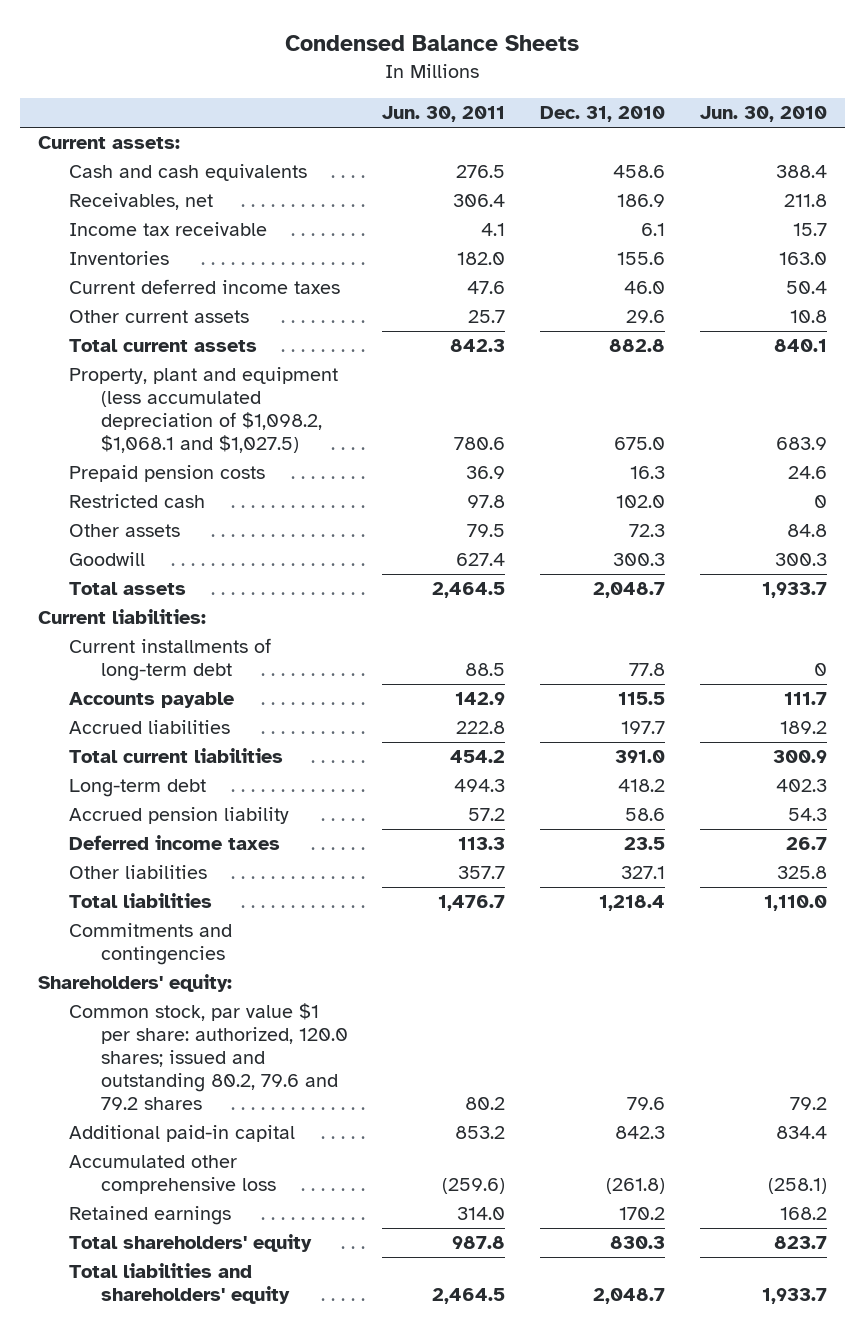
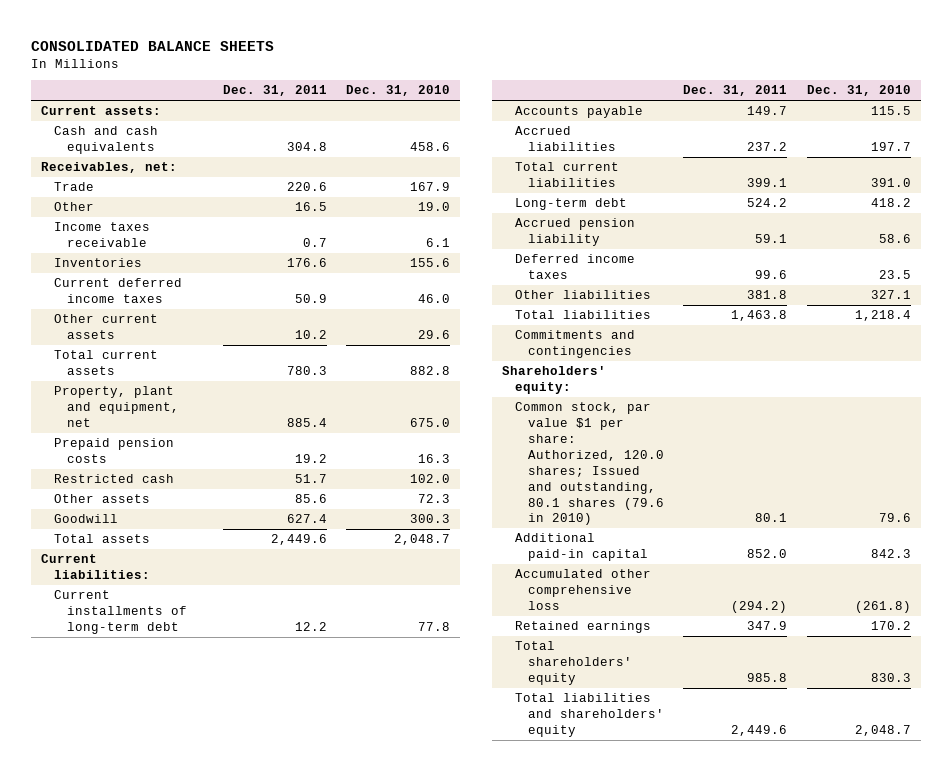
- Condensed Balance Sheets
+ CONSOLIDATED BALANCE SHEETS
- | Jun. 30, 2011 | Dec. 31, 2010 | Jun. 30, 2010
+ | Dec. 31, 2011 | Dec. 31, 2010
- Receivables, net | 306.4 | 186.9 | 211.8
- Income tax receivable | 4.1 | 6.1 | 15.7
+ Receivables, net:
+ Trade | 220.6 | 167.9
+ Other | 16.5 | 19.0
+ Income taxes receivable | 0.7 | 6.1
- Property, plant and equipment (less accumulated depreciation of $1,098.2, $1,068.1 and $1,027.5) | 780.6 | 675.0 | 683.9
+ Property, plant and equipment, net | 885.4 | 675.0
- Common stock, par value $1 per share: authorized, 120.0 shares; issued and outstanding 80.2, 79.6 and 79.2 shares | 80.2 | 79.6 | 79.2
+ Common stock, par value $1 per share: Authorized, 120.0 shares; Issued and outstanding, 80.1 shares (79.6 in 2010) | 80.1 | 79.6

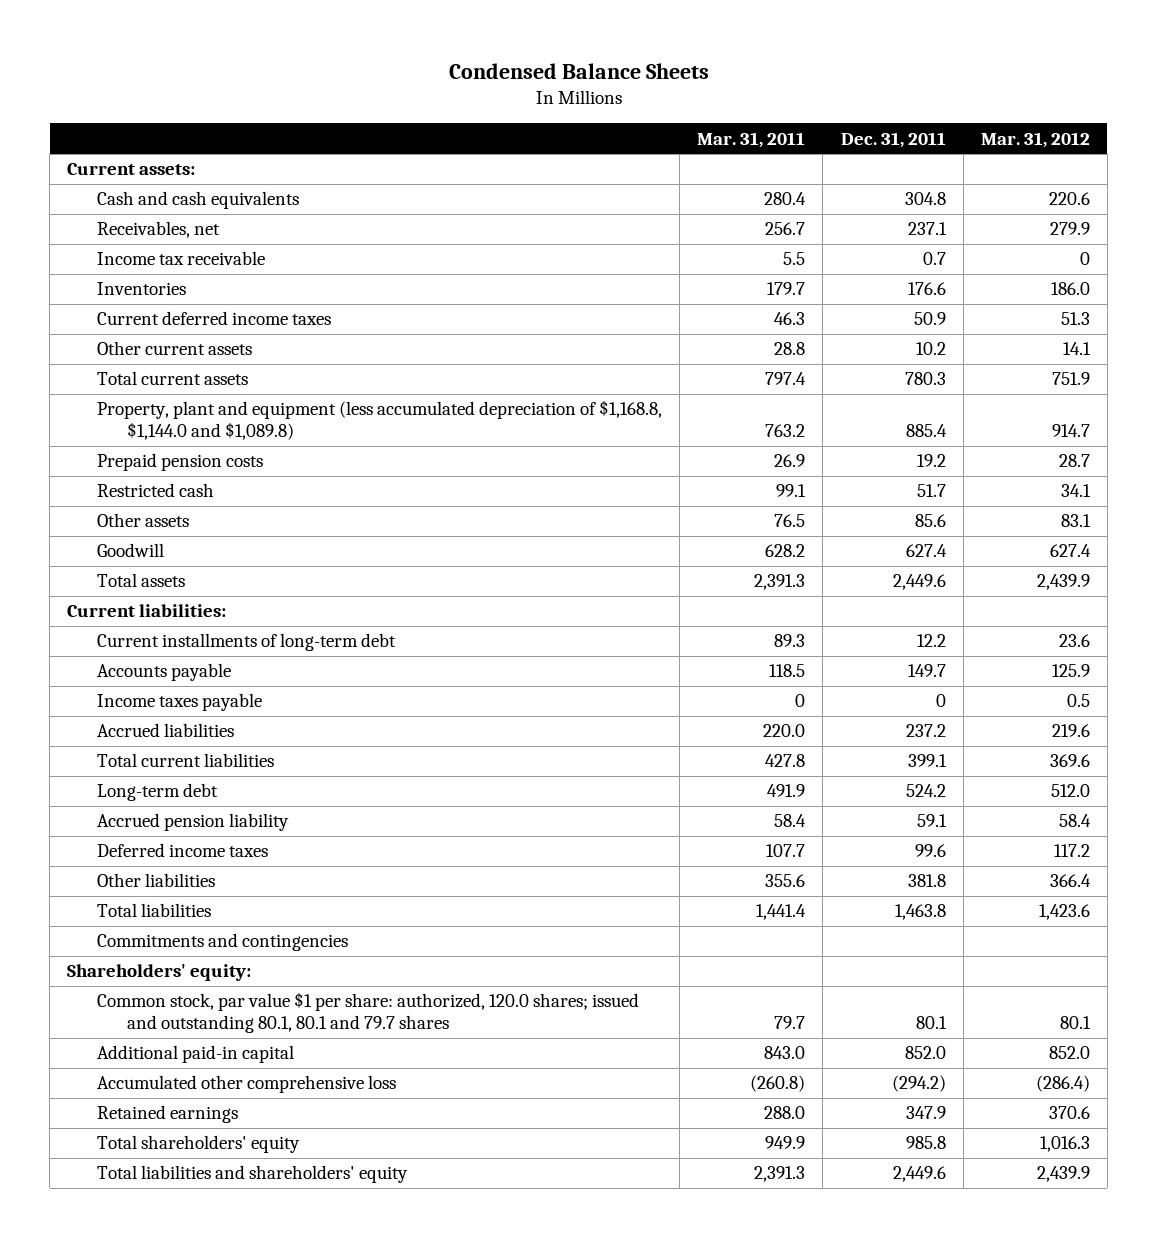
- CONSOLIDATED BALANCE SHEETS
+ Condensed Balance Sheets
- | Dec. 31, 2011 | Dec. 31, 2010
+ | Mar. 31, 2011 | Dec. 31, 2011 | Mar. 31, 2012
- Receivables, net:
- Trade | 220.6 | 167.9
- Other | 16.5 | 19.0
- Income taxes receivable | 0.7 | 6.1
+ Receivables, net | 256.7 | 237.1 | 279.9
+ Income tax receivable | 5.5 | 0.7 | 0
- Property, plant and equipment, net | 885.4 | 675.0
+ Property, plant and equipment (less accumulated depreciation of $1,168.8, $1,144.0 and $1,089.8) | 763.2 | 885.4 | 914.7
+ Income taxes payable | 0 | 0 | 0.5
- Common stock, par value $1 per share: Authorized, 120.0 shares; Issued and outstanding, 80.1 shares (79.6 in 2010) | 80.1 | 79.6
+ Common stock, par value $1 per share: authorized, 120.0 shares; issued and outstanding 80.1, 80.1 and 79.7 shares | 79.7 | 80.1 | 80.1

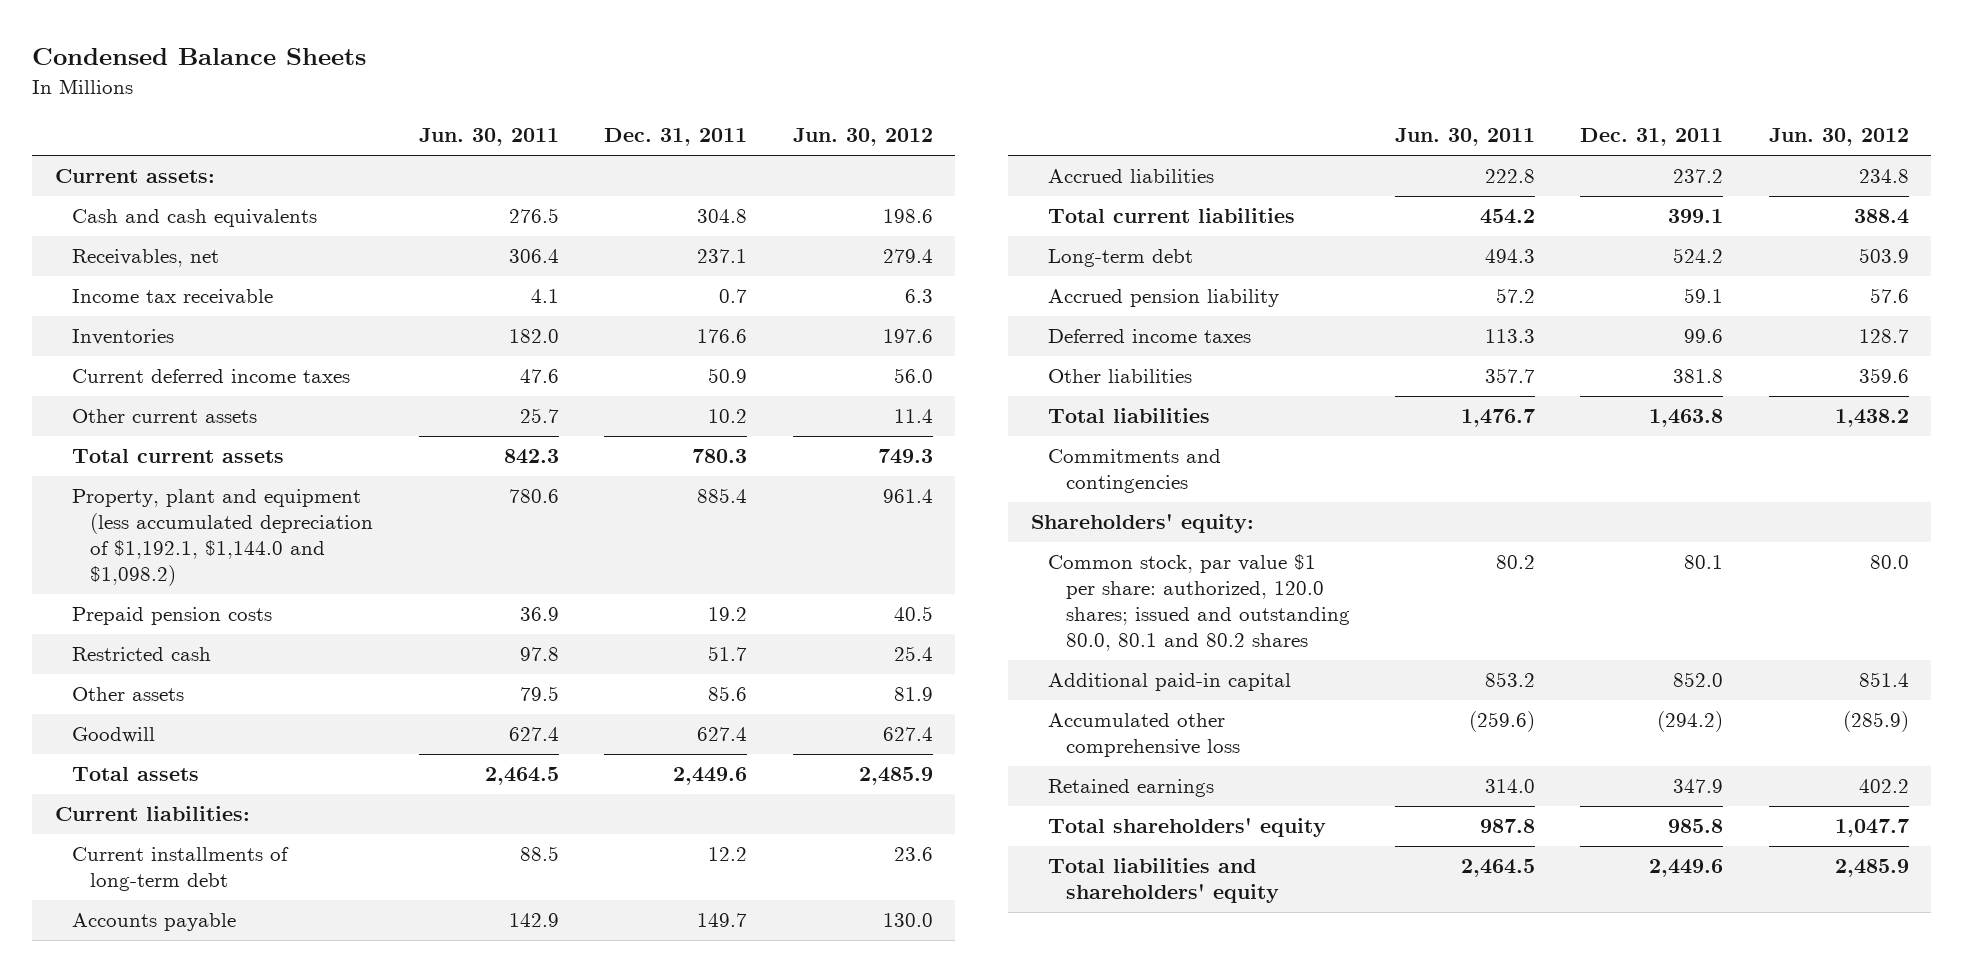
- | Mar. 31, 2011 | Dec. 31, 2011 | Mar. 31, 2012
+ | Jun. 30, 2011 | Dec. 31, 2011 | Jun. 30, 2012
- Property, plant and equipment (less accumulated depreciation of $1,168.8, $1,144.0 and $1,089.8) | 763.2 | 885.4 | 914.7
+ Property, plant and equipment (less accumulated depreciation of $1,192.1, $1,144.0 and $1,098.2) | 780.6 | 885.4 | 961.4
- Income taxes payable | 0 | 0 | 0.5
- Common stock, par value $1 per share: authorized, 120.0 shares; issued and outstanding 80.1, 80.1 and 79.7 shares | 79.7 | 80.1 | 80.1
+ Common stock, par value $1 per share: authorized, 120.0 shares; issued and outstanding 80.0, 80.1 and 80.2 shares | 80.2 | 80.1 | 80.0

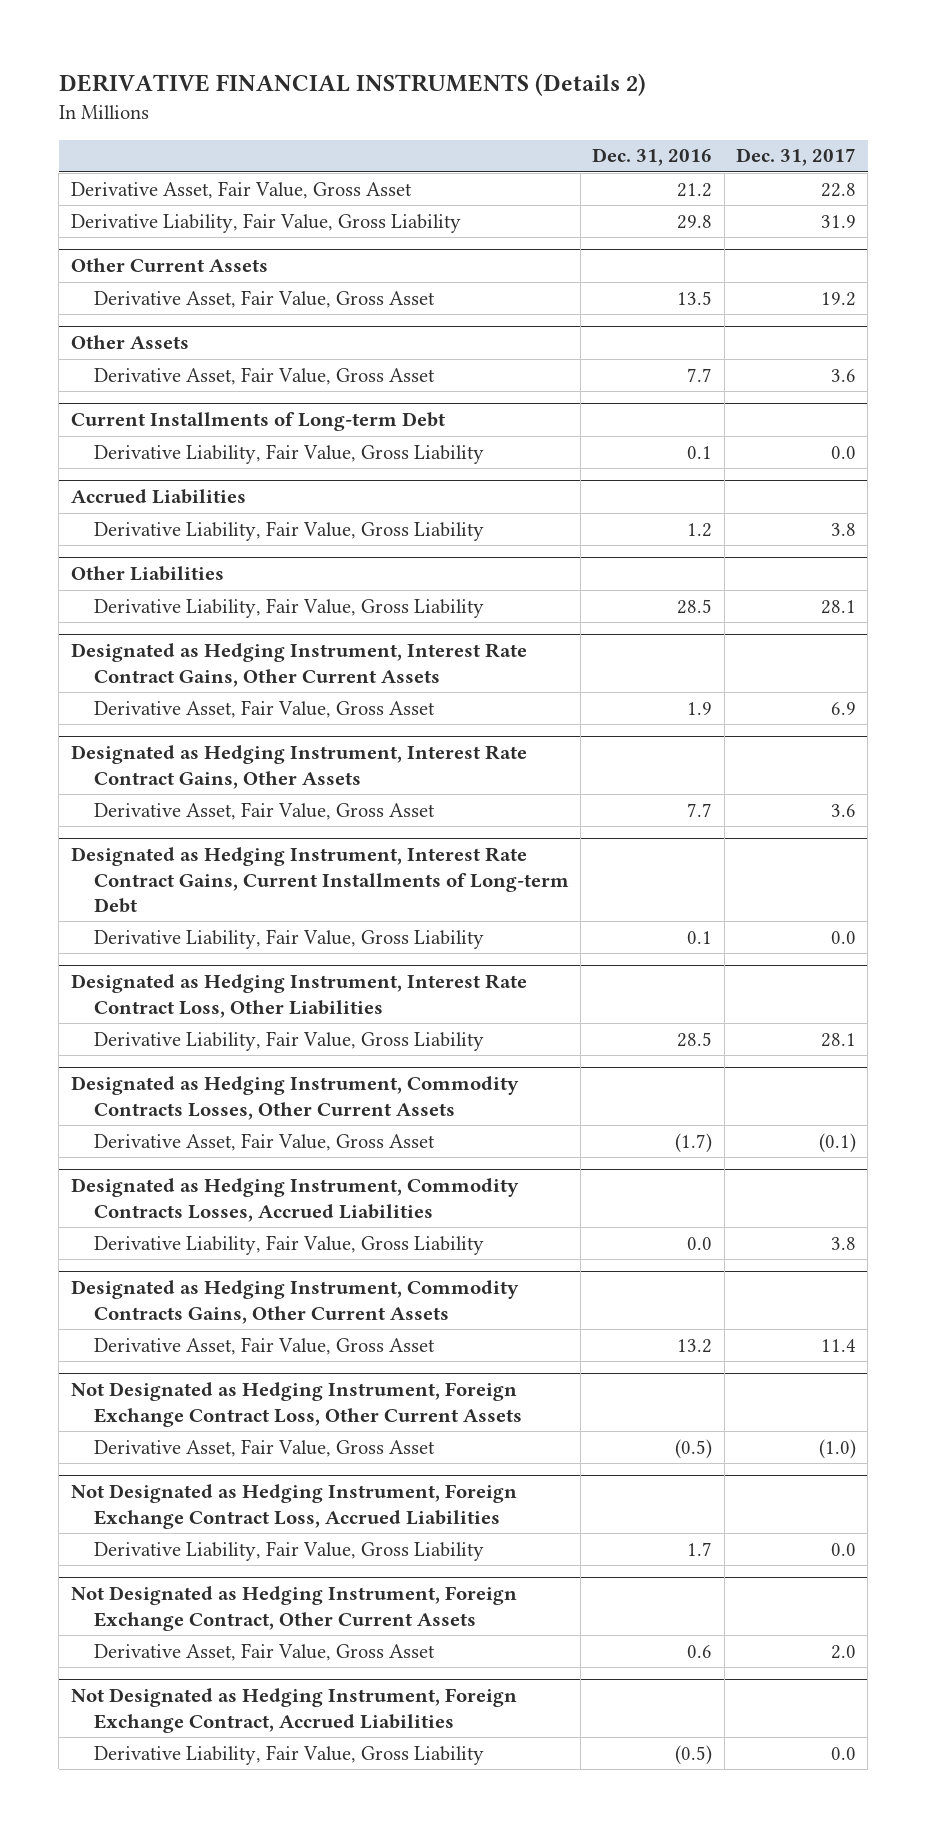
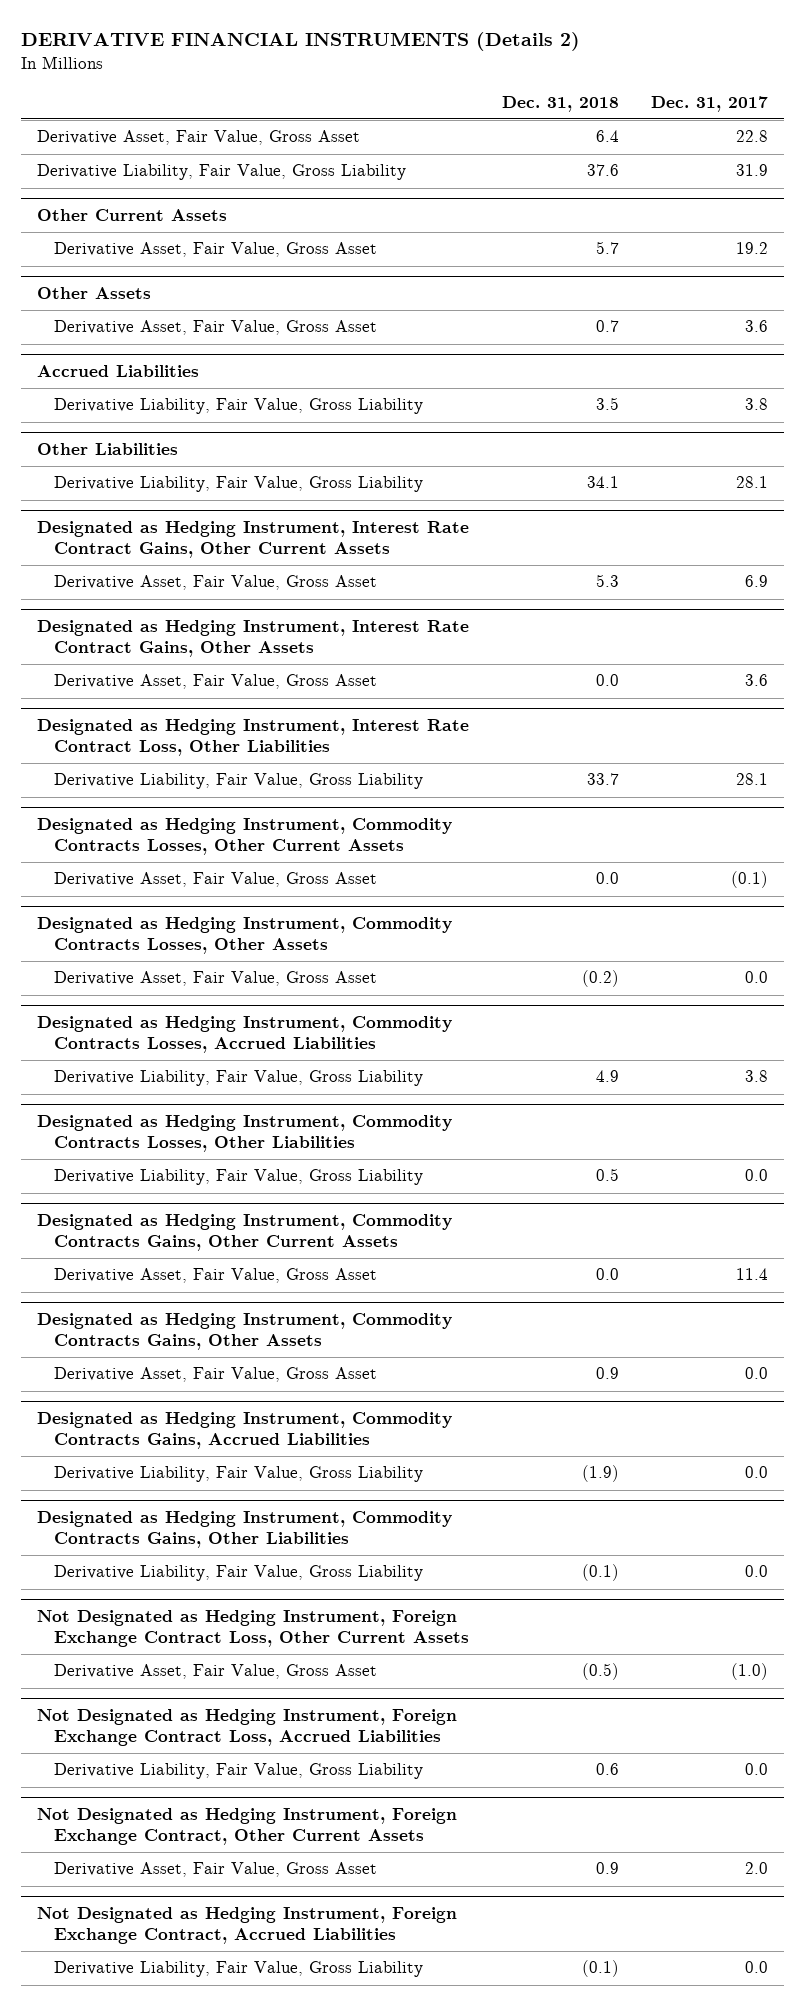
- | Dec. 31, 2016 | Dec. 31, 2017
+ | Dec. 31, 2018 | Dec. 31, 2017
- Current Installments of Long-term Debt
- Derivative Liability, Fair Value, Gross Liability | 0.1 | 0.0
- Designated as Hedging Instrument, Interest Rate Contract Gains, Current Installments of Long-term Debt
- Derivative Liability, Fair Value, Gross Liability | 0.1 | 0.0
+ Designated as Hedging Instrument, Commodity Contracts Losses, Other Assets
+ Derivative Asset, Fair Value, Gross Asset | (0.2) | 0.0
+ Designated as Hedging Instrument, Commodity Contracts Losses, Other Liabilities
+ Derivative Liability, Fair Value, Gross Liability | 0.5 | 0.0
+ Designated as Hedging Instrument, Commodity Contracts Gains, Other Assets
+ Derivative Asset, Fair Value, Gross Asset | 0.9 | 0.0
+ Designated as Hedging Instrument, Commodity Contracts Gains, Accrued Liabilities
+ Derivative Liability, Fair Value, Gross Liability | (1.9) | 0.0
+ Designated as Hedging Instrument, Commodity Contracts Gains, Other Liabilities
+ Derivative Liability, Fair Value, Gross Liability | (0.1) | 0.0

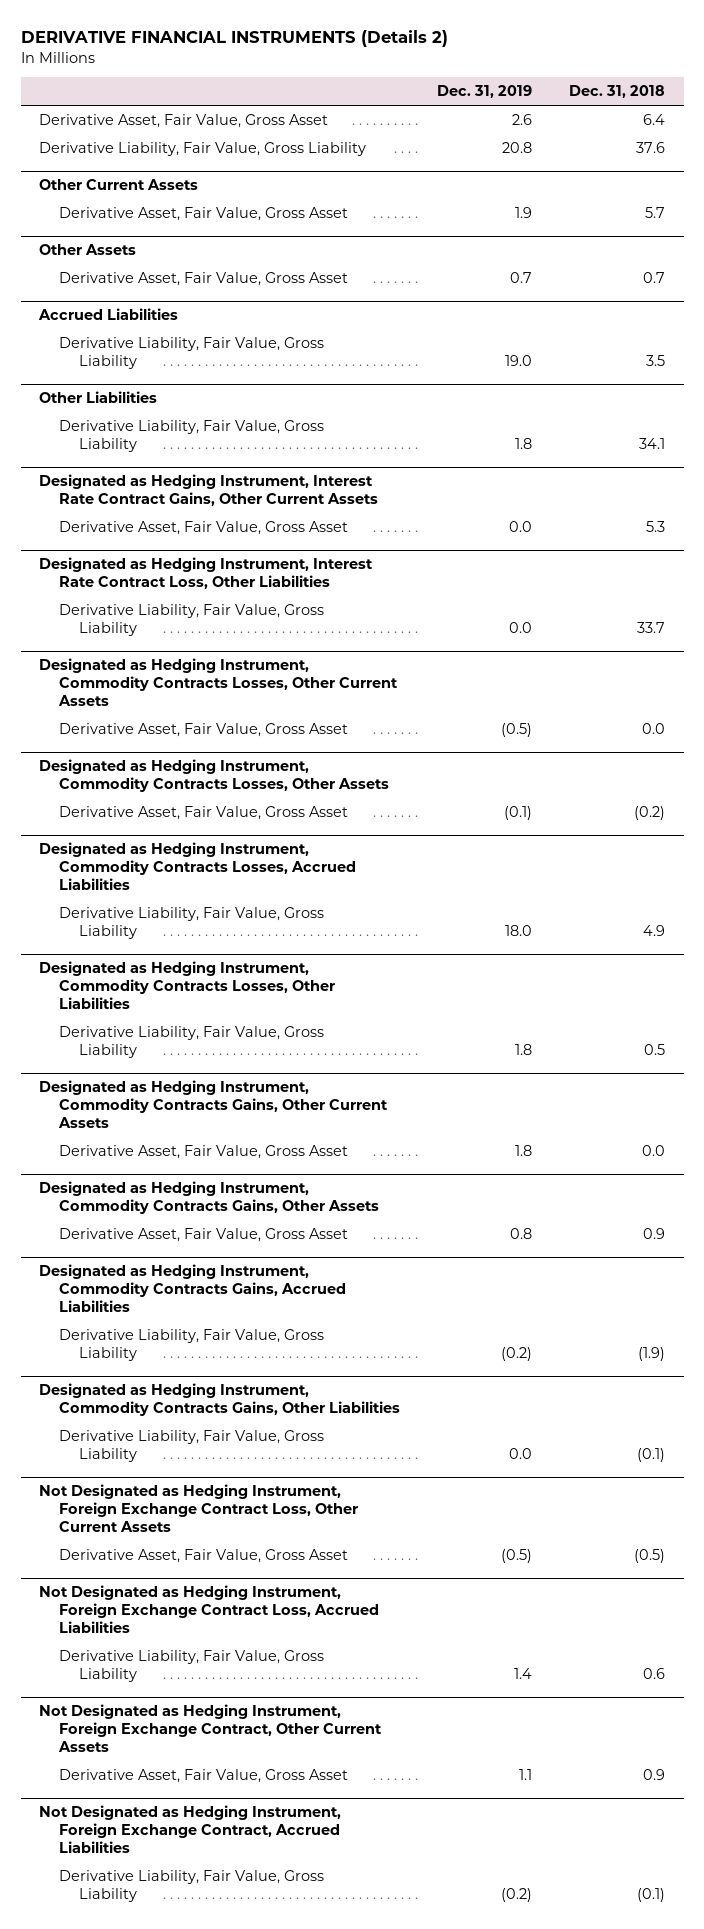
- | Dec. 31, 2018 | Dec. 31, 2017
+ | Dec. 31, 2019 | Dec. 31, 2018
- Designated as Hedging Instrument, Interest Rate Contract Gains, Other Assets
- Derivative Asset, Fair Value, Gross Asset | 0.0 | 3.6

